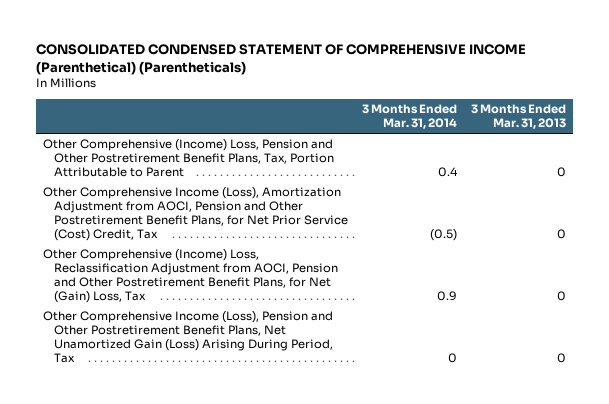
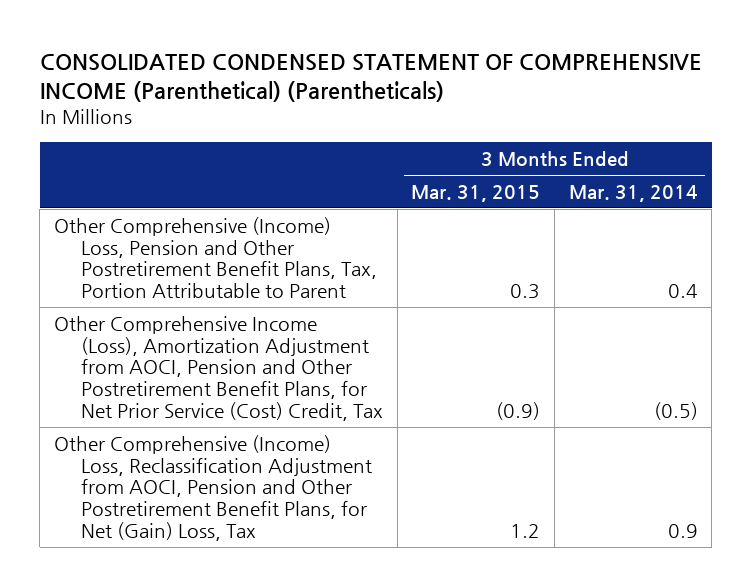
- | 3 Months Ended Mar. 31, 2014 | 3 Months Ended Mar. 31, 2013
+ | 3 Months Ended Mar. 31, 2015 | 3 Months Ended Mar. 31, 2014
- Other Comprehensive Income (Loss), Pension and Other Postretirement Benefit Plans, Net Unamortized Gain (Loss) Arising During Period, Tax | 0 | 0

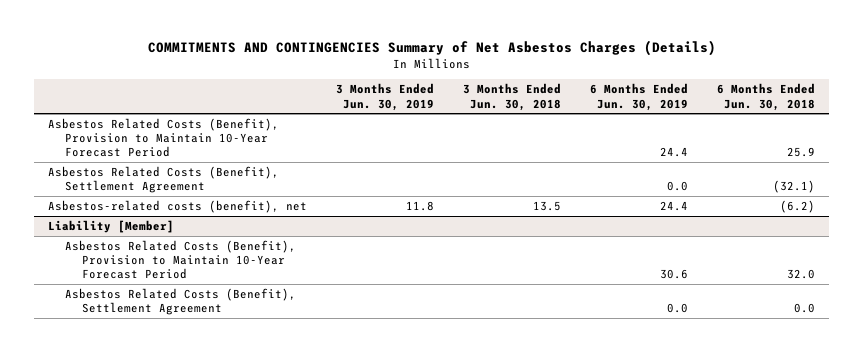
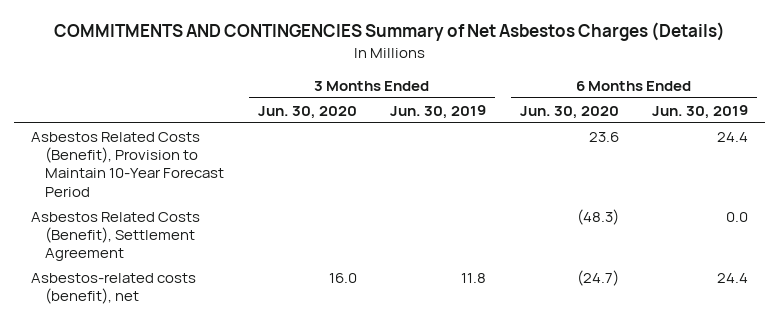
- | 3 Months Ended Jun. 30, 2019 | 3 Months Ended Jun. 30, 2018 | 6 Months Ended Jun. 30, 2019 | 6 Months Ended Jun. 30, 2018
+ | 3 Months Ended Jun. 30, 2020 | 3 Months Ended Jun. 30, 2019 | 6 Months Ended Jun. 30, 2020 | 6 Months Ended Jun. 30, 2019
- Liability [Member]
- Asbestos Related Costs (Benefit), Provision to Maintain 10-Year Forecast Period | | | 30.6 | 32.0
- Asbestos Related Costs (Benefit), Settlement Agreement | | | 0.0 | 0.0

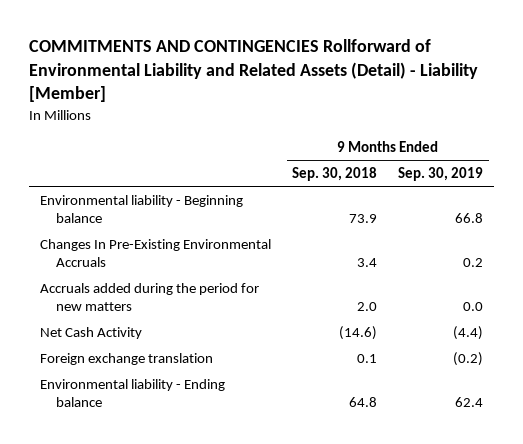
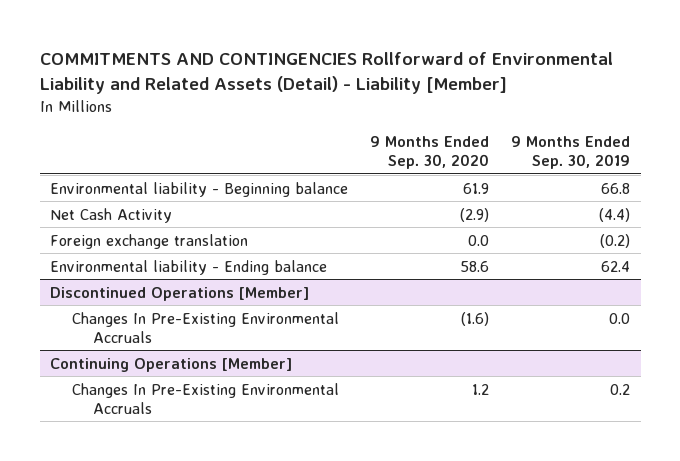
- | 9 Months Ended Sep. 30, 2018 | 9 Months Ended Sep. 30, 2019
+ | 9 Months Ended Sep. 30, 2020 | 9 Months Ended Sep. 30, 2019
- Changes In Pre-Existing Environmental Accruals | 3.4 | 0.2
- Accruals added during the period for new matters | 2.0 | 0.0
+ Discontinued Operations [Member]
+ Changes In Pre-Existing Environmental Accruals | (1.6) | 0.0
+ Continuing Operations [Member]
+ Changes In Pre-Existing Environmental Accruals | 1.2 | 0.2

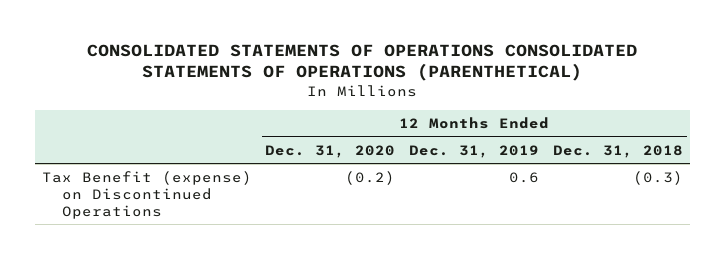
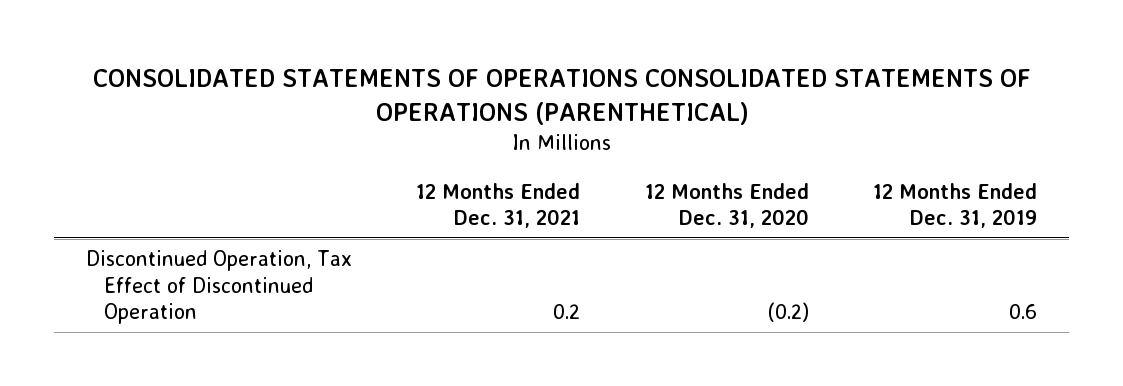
- | 12 Months Ended Dec. 31, 2020 | 12 Months Ended Dec. 31, 2019 | 12 Months Ended Dec. 31, 2018
+ | 12 Months Ended Dec. 31, 2021 | 12 Months Ended Dec. 31, 2020 | 12 Months Ended Dec. 31, 2019
- Tax Benefit (expense) on Discontinued Operations | (0.2) | 0.6 | (0.3)
+ Discontinued Operation, Tax Effect of Discontinued Operation | 0.2 | (0.2) | 0.6

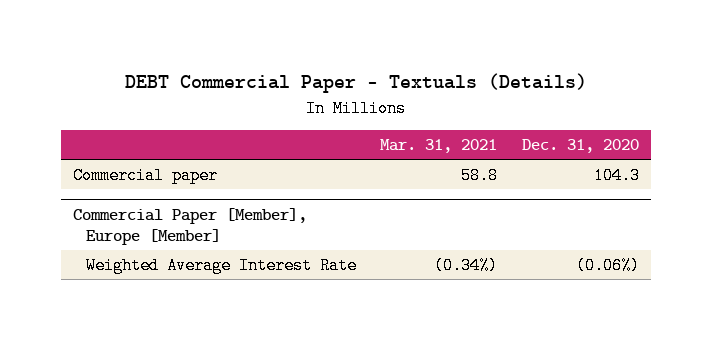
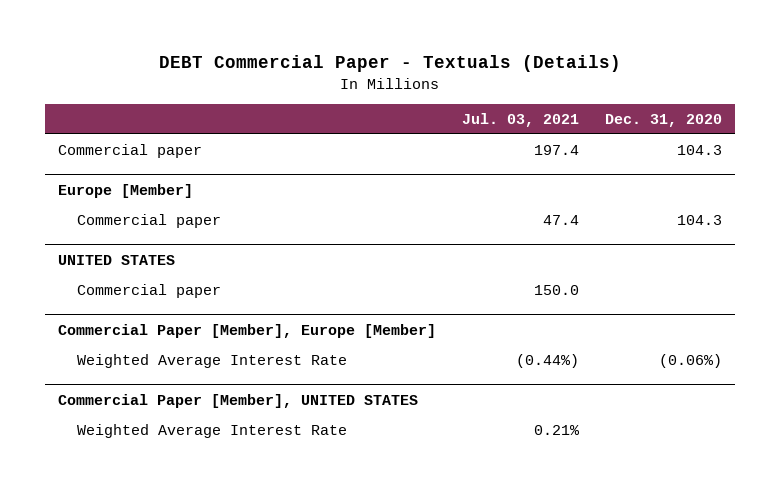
- | Mar. 31, 2021 | Dec. 31, 2020
+ | Jul. 03, 2021 | Dec. 31, 2020
+ Europe [Member]
+ Commercial paper | 47.4 | 104.3
+ UNITED STATES
+ Commercial paper | 150.0 |
+ Commercial Paper [Member], UNITED STATES
+ Weighted Average Interest Rate | 0.21% |

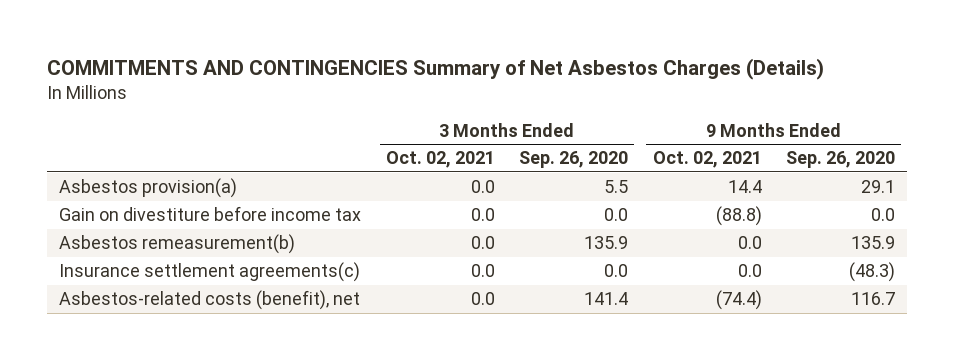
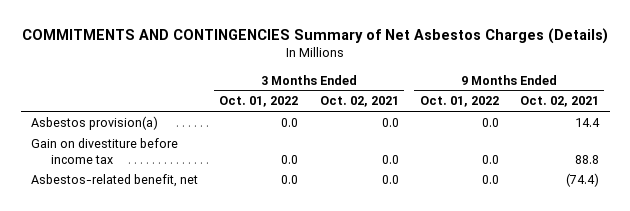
- | 3 Months Ended Oct. 02, 2021 | 3 Months Ended Sep. 26, 2020 | 9 Months Ended Oct. 02, 2021 | 9 Months Ended Sep. 26, 2020
+ | 3 Months Ended Oct. 01, 2022 | 3 Months Ended Oct. 02, 2021 | 9 Months Ended Oct. 01, 2022 | 9 Months Ended Oct. 02, 2021
- Gain on divestiture before income tax | 0.0 | 0.0 | (88.8) | 0.0
- Asbestos remeasurement(b) | 0.0 | 135.9 | 0.0 | 135.9
- Insurance settlement agreements(c) | 0.0 | 0.0 | 0.0 | (48.3)
- Asbestos-related costs (benefit), net | 0.0 | 141.4 | (74.4) | 116.7
+ Gain on divestiture before income tax | 0.0 | 0.0 | 0.0 | 88.8
+ Asbestos-related benefit, net | 0.0 | 0.0 | 0.0 | (74.4)

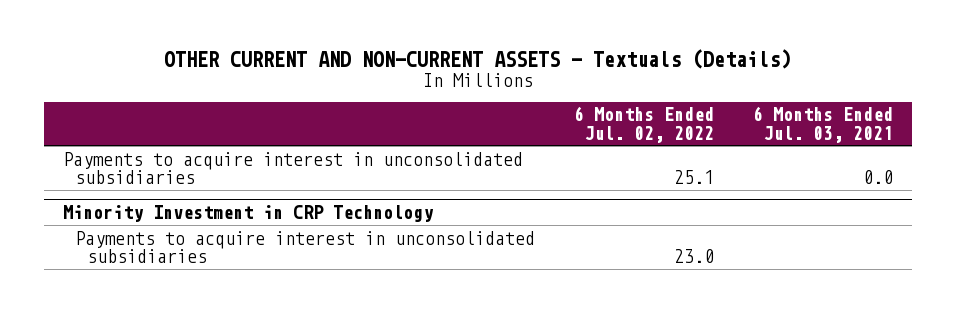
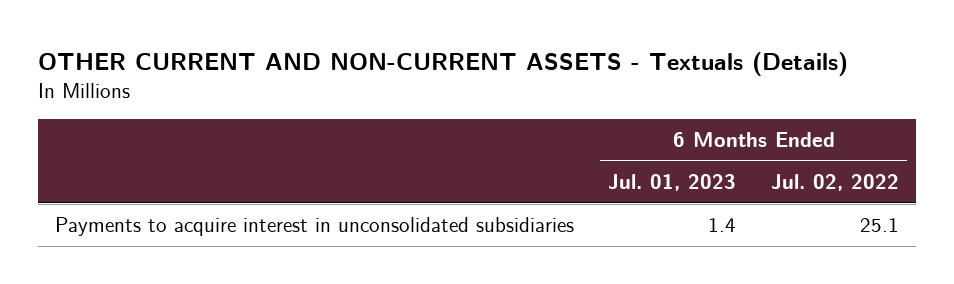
- | 6 Months Ended Jul. 02, 2022 | 6 Months Ended Jul. 03, 2021
+ | 6 Months Ended Jul. 01, 2023 | 6 Months Ended Jul. 02, 2022
- Minority Investment in CRP Technology
- Payments to acquire interest in unconsolidated subsidiaries | 23.0 |

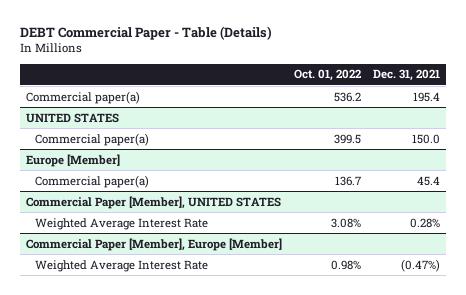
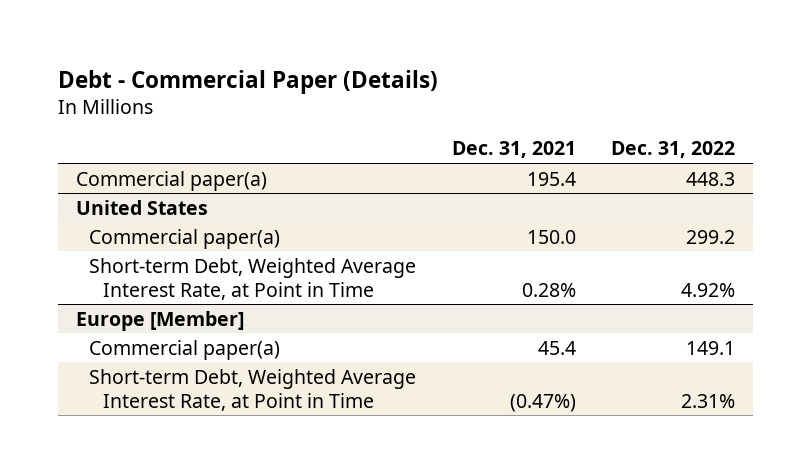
- DEBT Commercial Paper - Table (Details)
+ Debt - Commercial Paper (Details)
- | Oct. 01, 2022 | Dec. 31, 2021
+ | Dec. 31, 2021 | Dec. 31, 2022
- UNITED STATES
+ United States
+ Short-term Debt, Weighted Average Interest Rate, at Point in Time | 0.28% | 4.92%
- Commercial Paper [Member], UNITED STATES
- Weighted Average Interest Rate | 3.08% | 0.28%
- Commercial Paper [Member], Europe [Member]
- Weighted Average Interest Rate | 0.98% | (0.47%)
@ Europe [Member]
+ Short-term Debt, Weighted Average Interest Rate, at Point in Time | (0.47%) | 2.31%

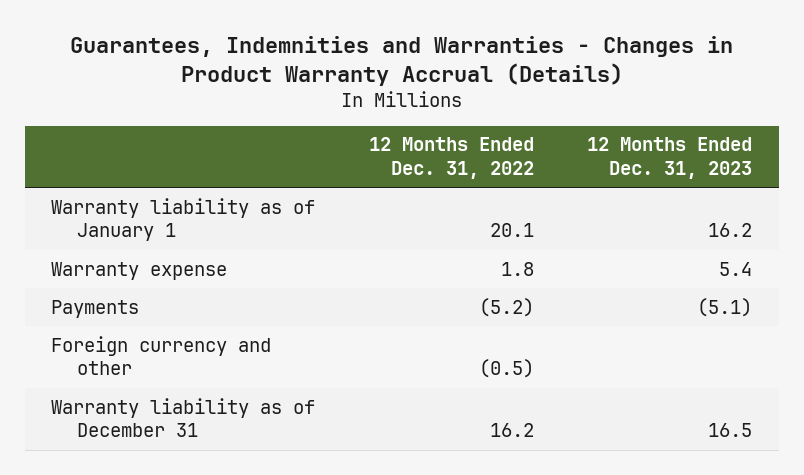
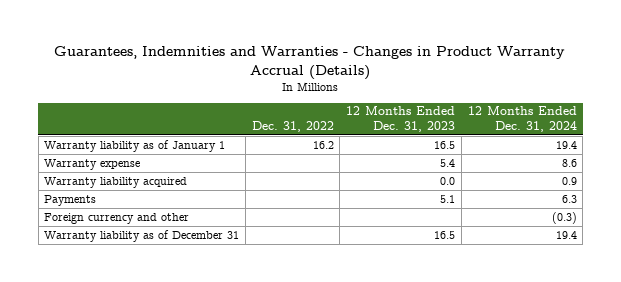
- | 12 Months Ended Dec. 31, 2022 | 12 Months Ended Dec. 31, 2023
+ | Dec. 31, 2022 | 12 Months Ended Dec. 31, 2023 | 12 Months Ended Dec. 31, 2024
- Warranty liability as of January 1 | 20.1 | 16.2
+ Warranty liability as of January 1 | 16.2 | 16.5 | 19.4
- Payments | (5.2) | (5.1)
+ Warranty liability acquired | | 0.0 | 0.9
+ Payments | | 5.1 | 6.3

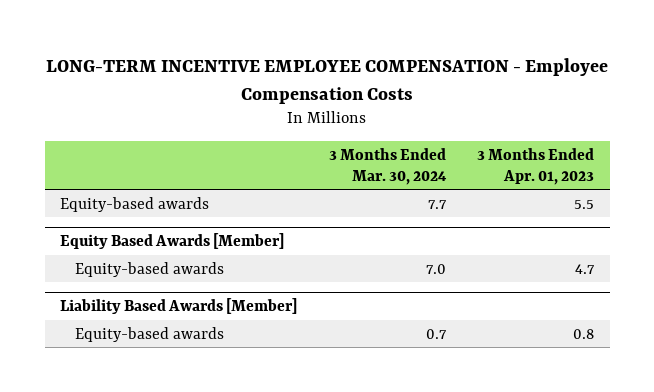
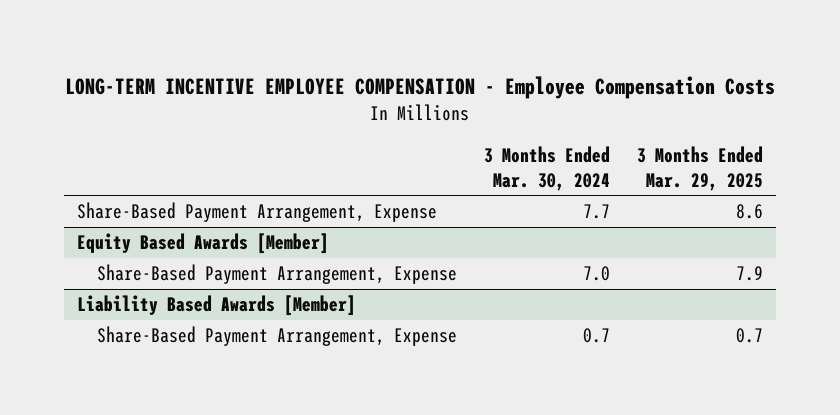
- | 3 Months Ended Mar. 30, 2024 | 3 Months Ended Apr. 01, 2023
+ | 3 Months Ended Mar. 30, 2024 | 3 Months Ended Mar. 29, 2025
- Equity-based awards | 7.7 | 5.5
+ Share-Based Payment Arrangement, Expense | 7.7 | 8.6
@ Equity Based Awards [Member]
- Equity-based awards | 7.0 | 4.7
+ Share-Based Payment Arrangement, Expense | 7.0 | 7.9
@ Liability Based Awards [Member]
- Equity-based awards | 0.7 | 0.8
+ Share-Based Payment Arrangement, Expense | 0.7 | 0.7

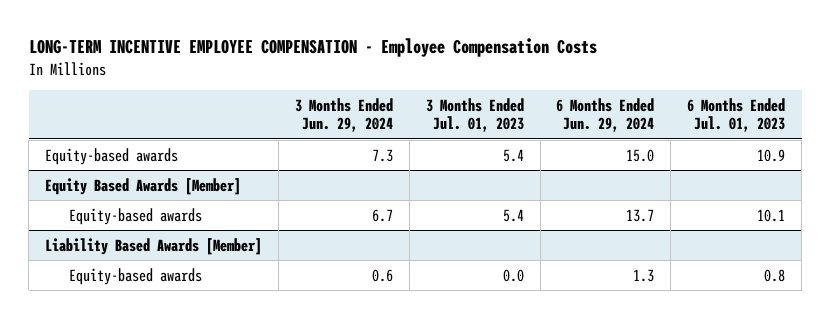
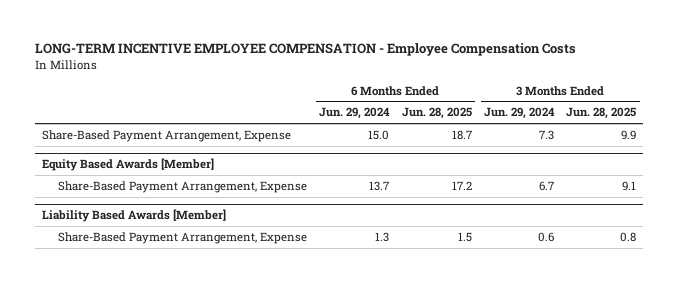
- | 3 Months Ended Jun. 29, 2024 | 3 Months Ended Jul. 01, 2023 | 6 Months Ended Jun. 29, 2024 | 6 Months Ended Jul. 01, 2023
+ | 6 Months Ended Jun. 29, 2024 | 6 Months Ended Jun. 28, 2025 | 3 Months Ended Jun. 29, 2024 | 3 Months Ended Jun. 28, 2025
- Equity-based awards | 7.3 | 5.4 | 15.0 | 10.9
+ Share-Based Payment Arrangement, Expense | 15.0 | 18.7 | 7.3 | 9.9
@ Equity Based Awards [Member]
- Equity-based awards | 6.7 | 5.4 | 13.7 | 10.1
+ Share-Based Payment Arrangement, Expense | 13.7 | 17.2 | 6.7 | 9.1
@ Liability Based Awards [Member]
- Equity-based awards | 0.6 | 0.0 | 1.3 | 0.8
+ Share-Based Payment Arrangement, Expense | 1.3 | 1.5 | 0.6 | 0.8

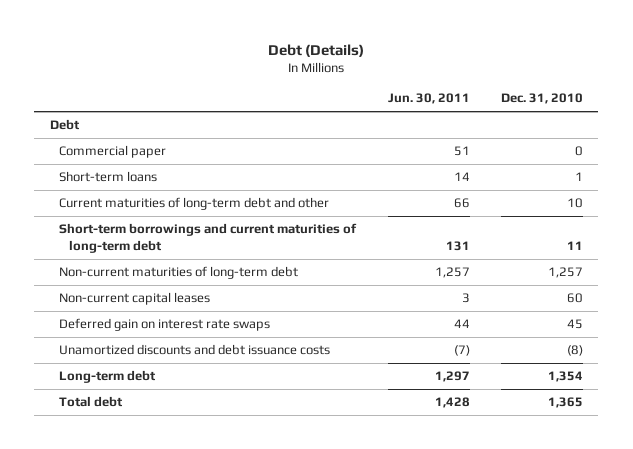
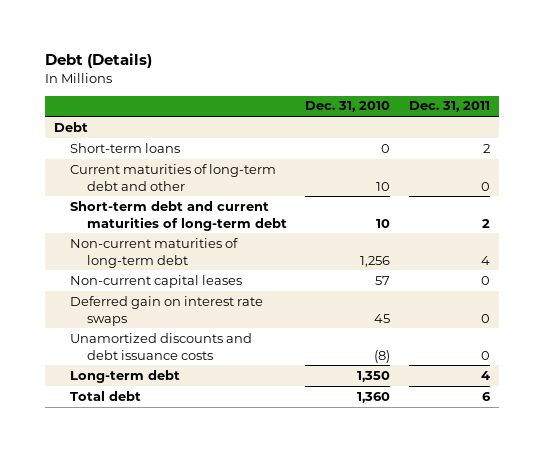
- | Jun. 30, 2011 | Dec. 31, 2010
+ | Dec. 31, 2010 | Dec. 31, 2011
- Commercial paper | 51 | 0
- Short-term loans | 14 | 1
+ Short-term loans | 0 | 2
- Short-term borrowings and current maturities of long-term debt | 131 | 11
- Non-current maturities of long-term debt | 1,257 | 1,257
- Non-current capital leases | 3 | 60
+ Short-term debt and current maturities of long-term debt | 10 | 2
+ Non-current maturities of long-term debt | 1,256 | 4
+ Non-current capital leases | 57 | 0
- Long-term debt | 1,297 | 1,354
- Total debt | 1,428 | 1,365
+ Long-term debt | 1,350 | 4
+ Total debt | 1,360 | 6

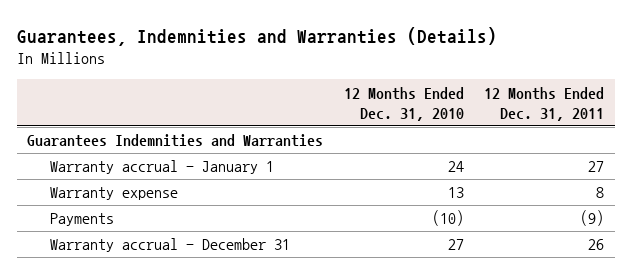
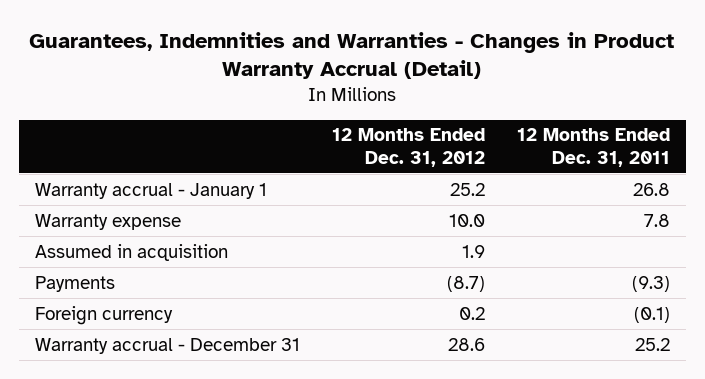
- Guarantees, Indemnities and Warranties (Details)
+ Guarantees, Indemnities and Warranties - Changes in Product Warranty Accrual (Detail)
- | 12 Months Ended Dec. 31, 2010 | 12 Months Ended Dec. 31, 2011
+ | 12 Months Ended Dec. 31, 2012 | 12 Months Ended Dec. 31, 2011
- Guarantees Indemnities and Warranties
- Warranty accrual - January 1 | 24 | 27
- Warranty expense | 13 | 8
- Payments | (10) | (9)
- Warranty accrual - December 31 | 27 | 26
+ Warranty accrual - January 1 | 25.2 | 26.8
+ Warranty expense | 10.0 | 7.8
+ Assumed in acquisition | 1.9 |
+ Payments | (8.7) | (9.3)
+ Foreign currency | 0.2 | (0.1)
+ Warranty accrual - December 31 | 28.6 | 25.2

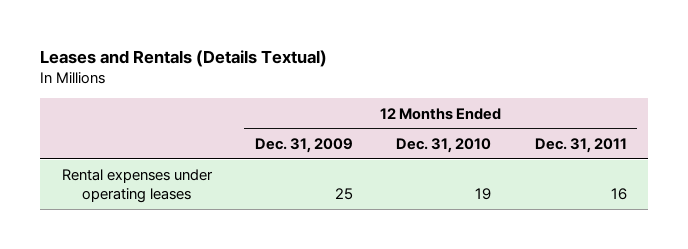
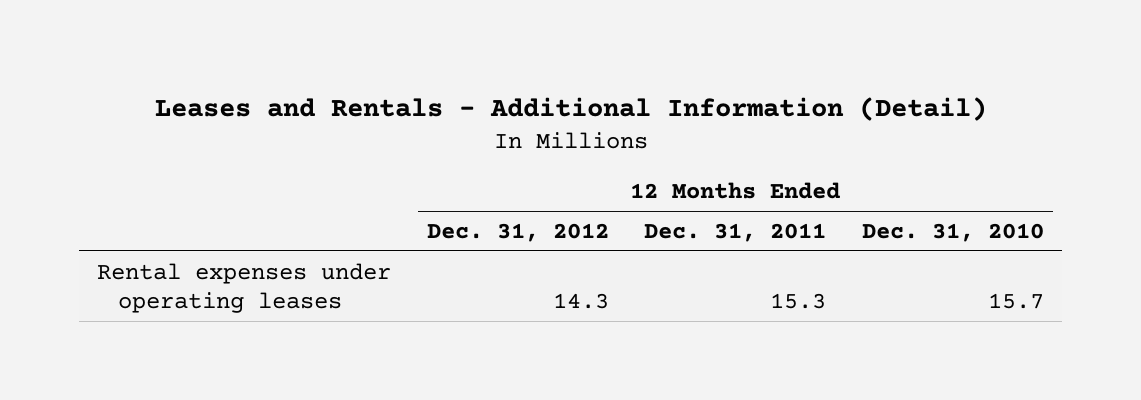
- Leases and Rentals (Details Textual)
+ Leases and Rentals - Additional Information (Detail)
- | 12 Months Ended Dec. 31, 2009 | 12 Months Ended Dec. 31, 2010 | 12 Months Ended Dec. 31, 2011
+ | 12 Months Ended Dec. 31, 2012 | 12 Months Ended Dec. 31, 2011 | 12 Months Ended Dec. 31, 2010
- Rental expenses under operating leases | 25 | 19 | 16
+ Rental expenses under operating leases | 14.3 | 15.3 | 15.7

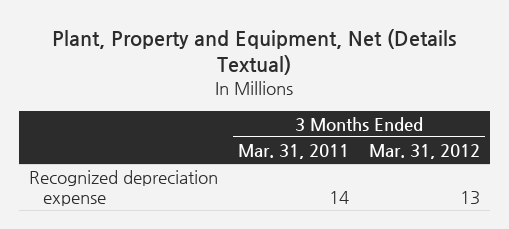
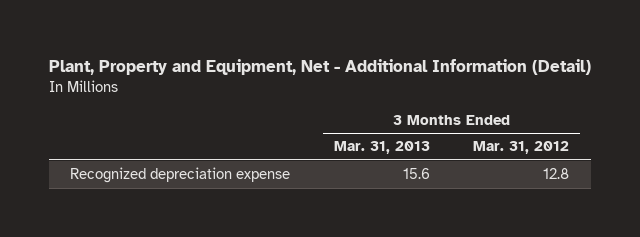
- Plant, Property and Equipment, Net (Details Textual)
+ Plant, Property and Equipment, Net - Additional Information (Detail)
- | 3 Months Ended Mar. 31, 2011 | 3 Months Ended Mar. 31, 2012
+ | 3 Months Ended Mar. 31, 2013 | 3 Months Ended Mar. 31, 2012
- Recognized depreciation expense | 14 | 13
+ Recognized depreciation expense | 15.6 | 12.8

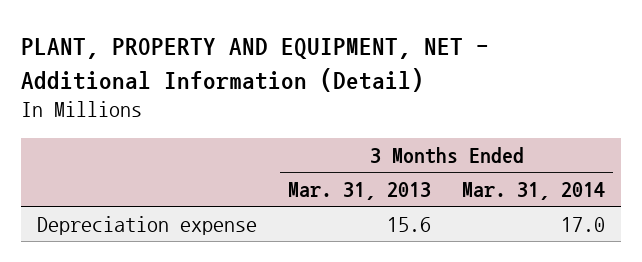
- Plant, Property and Equipment, Net - Additional Information (Detail)
+ PLANT, PROPERTY AND EQUIPMENT, NET - Additional Information (Detail)
- | 3 Months Ended Mar. 31, 2013 | 3 Months Ended Mar. 31, 2012
+ | 3 Months Ended Mar. 31, 2013 | 3 Months Ended Mar. 31, 2014
- Recognized depreciation expense | 15.6 | 12.8
+ Depreciation expense | 15.6 | 17.0

